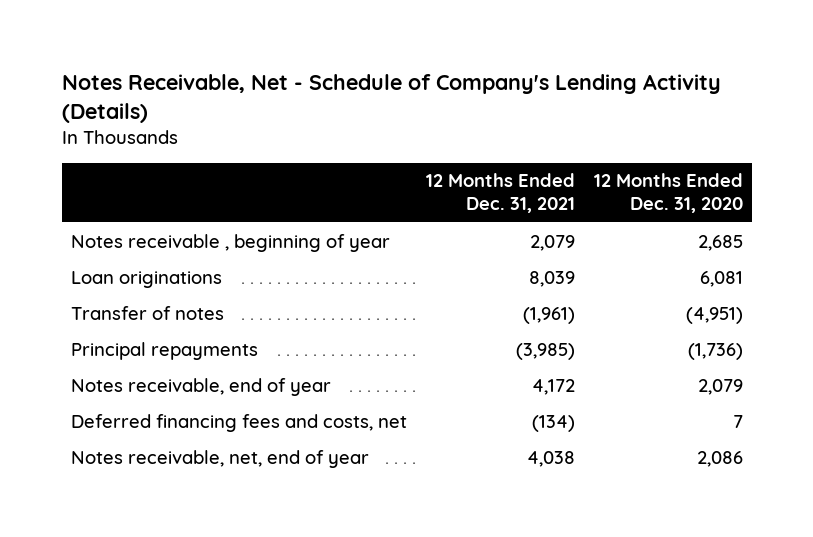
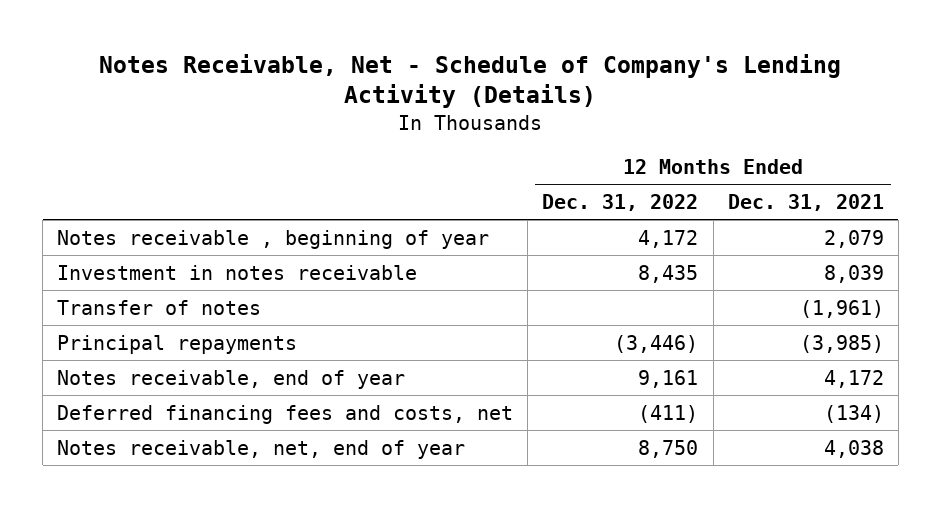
- | 12 Months Ended Dec. 31, 2021 | 12 Months Ended Dec. 31, 2020
+ | 12 Months Ended Dec. 31, 2022 | 12 Months Ended Dec. 31, 2021
- Loan originations | 8,039 | 6,081
+ Investment in notes receivable | 8,435 | 8,039

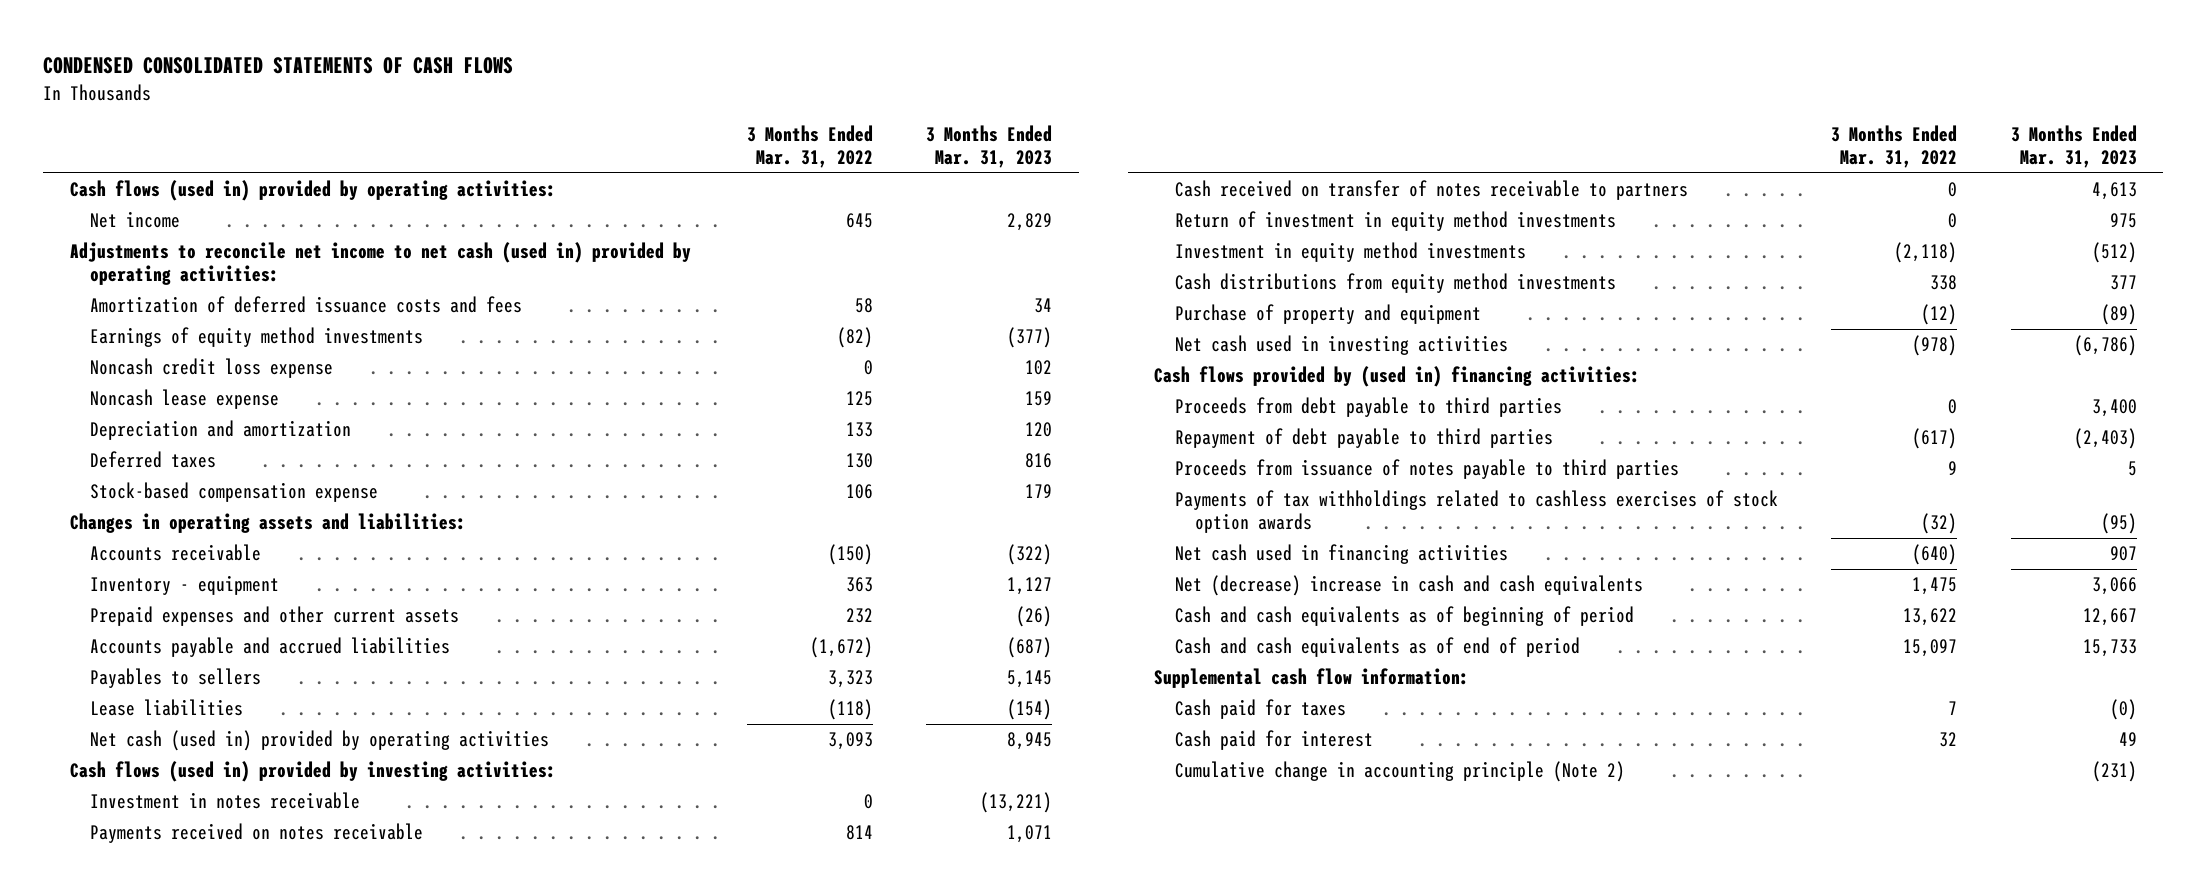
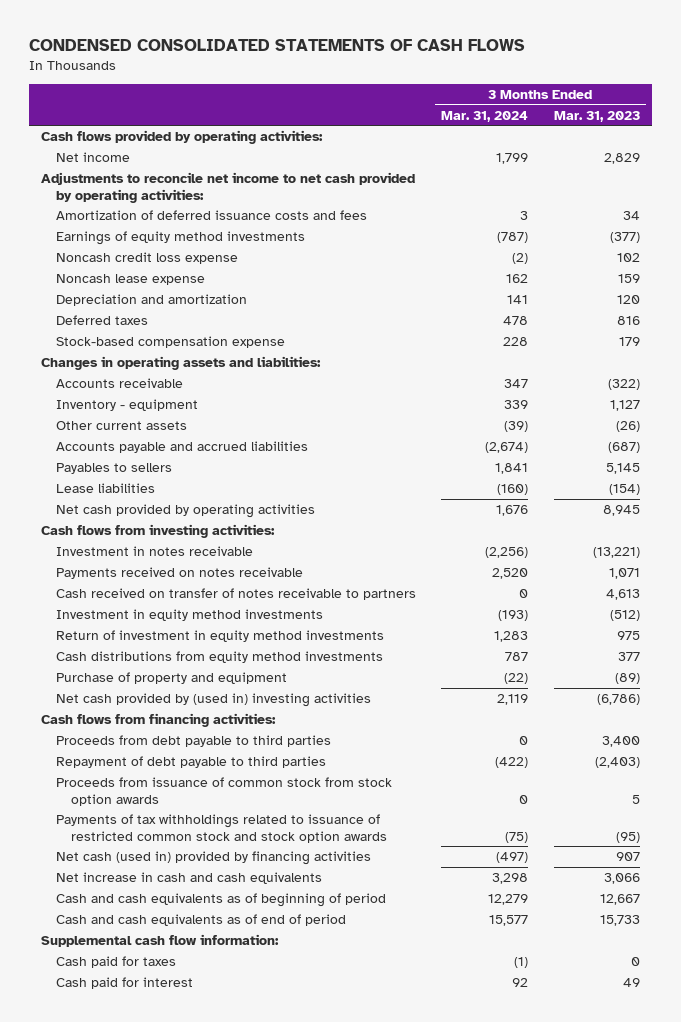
- | 3 Months Ended Mar. 31, 2022 | 3 Months Ended Mar. 31, 2023
+ | 3 Months Ended Mar. 31, 2024 | 3 Months Ended Mar. 31, 2023
- Cash flows (used in) provided by operating activities:
+ Cash flows provided by operating activities:
- Adjustments to reconcile net income to net cash (used in) provided by operating activities:
+ Adjustments to reconcile net income to net cash provided by operating activities:
- Prepaid expenses and other current assets | 232 | (26)
+ Other current assets | (39) | (26)
- Net cash (used in) provided by operating activities | 3,093 | 8,945
- Cash flows (used in) provided by investing activities:
+ Net cash provided by operating activities | 1,676 | 8,945
+ Cash flows from investing activities:
moved down: Return of investment in equity method investments | 1,283 | 975
- Net cash used in investing activities | (978) | (6,786)
- Cash flows provided by (used in) financing activities:
+ Net cash provided by (used in) investing activities | 2,119 | (6,786)
+ Cash flows from financing activities:
- Proceeds from issuance of notes payable to third parties | 9 | 5
- Payments of tax withholdings related to cashless exercises of stock option awards | (32) | (95)
- Net cash used in financing activities | (640) | 907
- Net (decrease) increase in cash and cash equivalents | 1,475 | 3,066
+ Proceeds from issuance of common stock from stock option awards | 0 | 5
+ Payments of tax withholdings related to issuance of restricted common stock and stock option awards | (75) | (95)
+ Net cash (used in) provided by financing activities | (497) | 907
+ Net increase in cash and cash equivalents | 3,298 | 3,066
- Cash paid for taxes | 7 | (0)
+ Cash paid for taxes | (1) | 0
- Cumulative change in accounting principle (Note 2) | | (231)

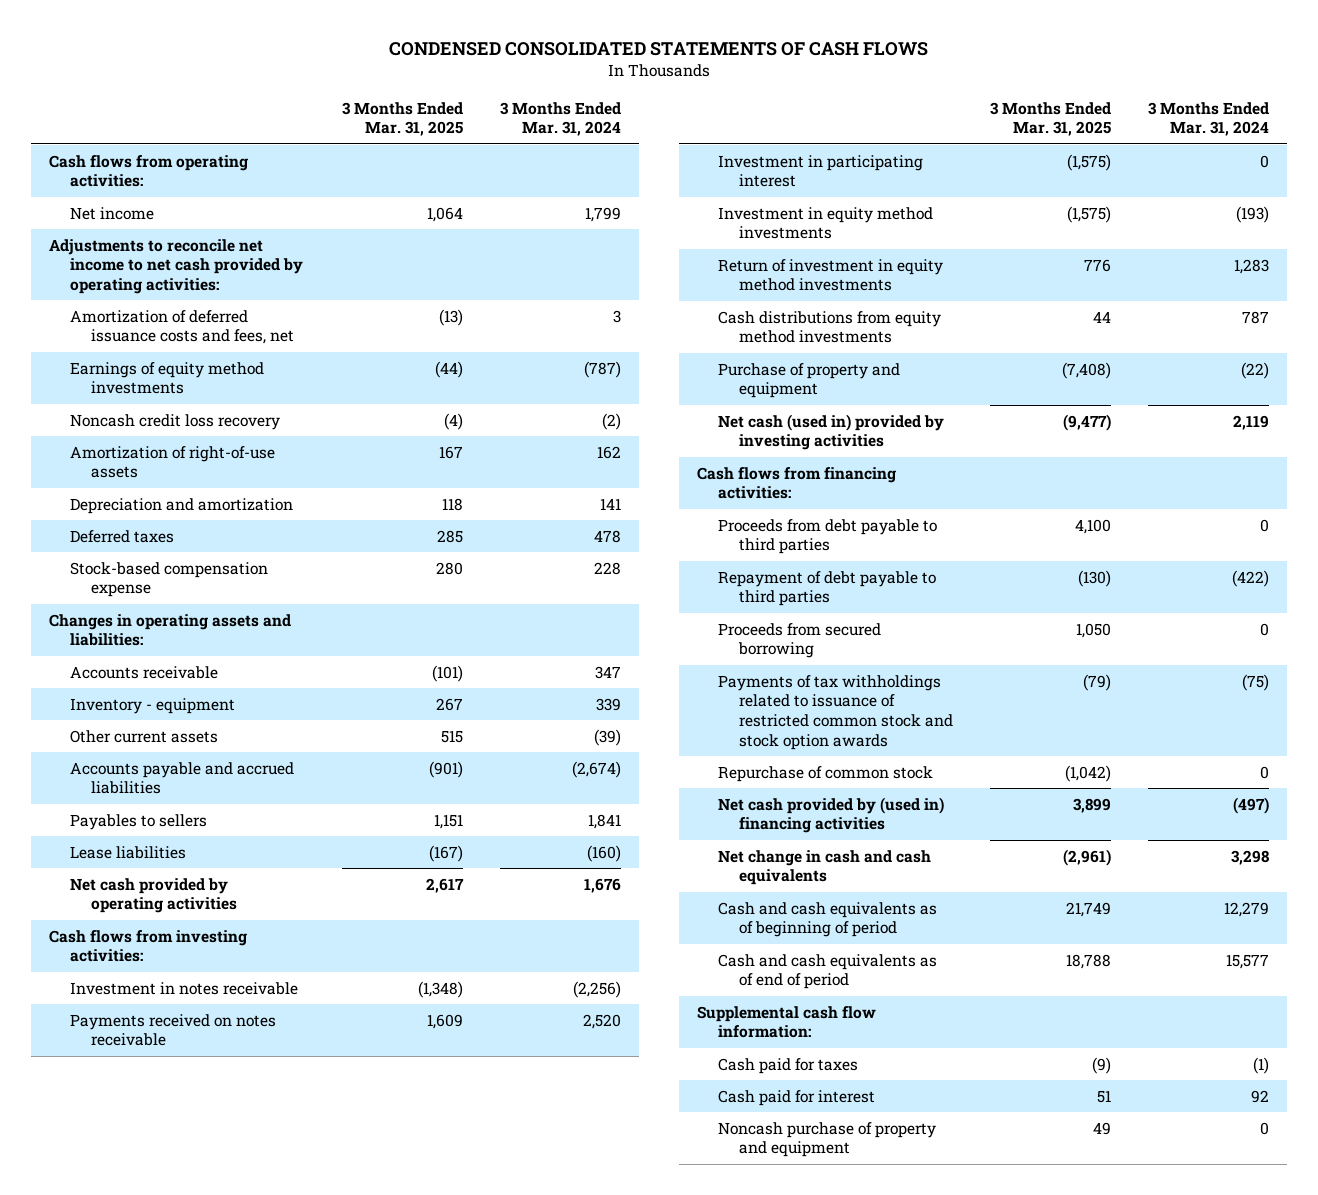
- | 3 Months Ended Mar. 31, 2024 | 3 Months Ended Mar. 31, 2023
+ | 3 Months Ended Mar. 31, 2025 | 3 Months Ended Mar. 31, 2024
- Cash flows provided by operating activities:
+ Cash flows from operating activities:
- Amortization of deferred issuance costs and fees | 3 | 34
+ Amortization of deferred issuance costs and fees, net | (13) | 3
- Noncash credit loss expense | (2) | 102
- Noncash lease expense | 162 | 159
+ Noncash credit loss recovery | (4) | (2)
+ Amortization of right-of-use assets | 167 | 162
- Cash received on transfer of notes receivable to partners | 0 | 4,613
+ Investment in participating interest | (1,575) | 0
- Net cash provided by (used in) investing activities | 2,119 | (6,786)
+ Net cash (used in) provided by investing activities | (9,477) | 2,119
- Proceeds from issuance of common stock from stock option awards | 0 | 5
+ Proceeds from secured borrowing | 1,050 | 0
- Net cash (used in) provided by financing activities | (497) | 907
- Net increase in cash and cash equivalents | 3,298 | 3,066
+ Repurchase of common stock | (1,042) | 0
+ Net cash provided by (used in) financing activities | 3,899 | (497)
+ Net change in cash and cash equivalents | (2,961) | 3,298
+ Noncash purchase of property and equipment | 49 | 0

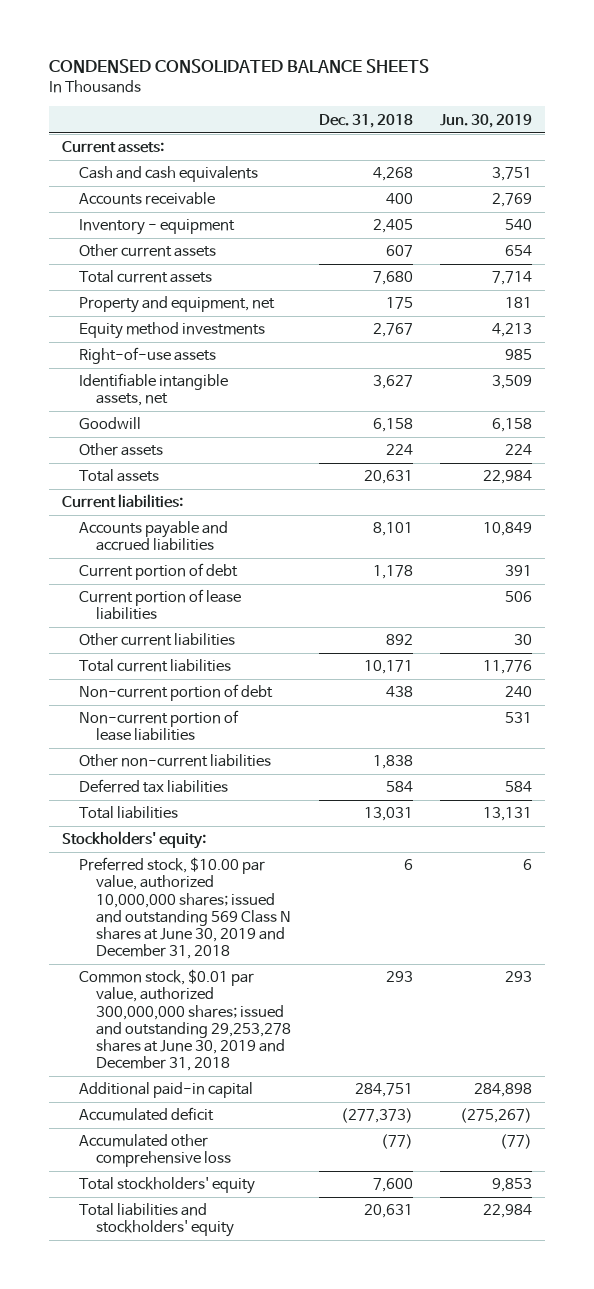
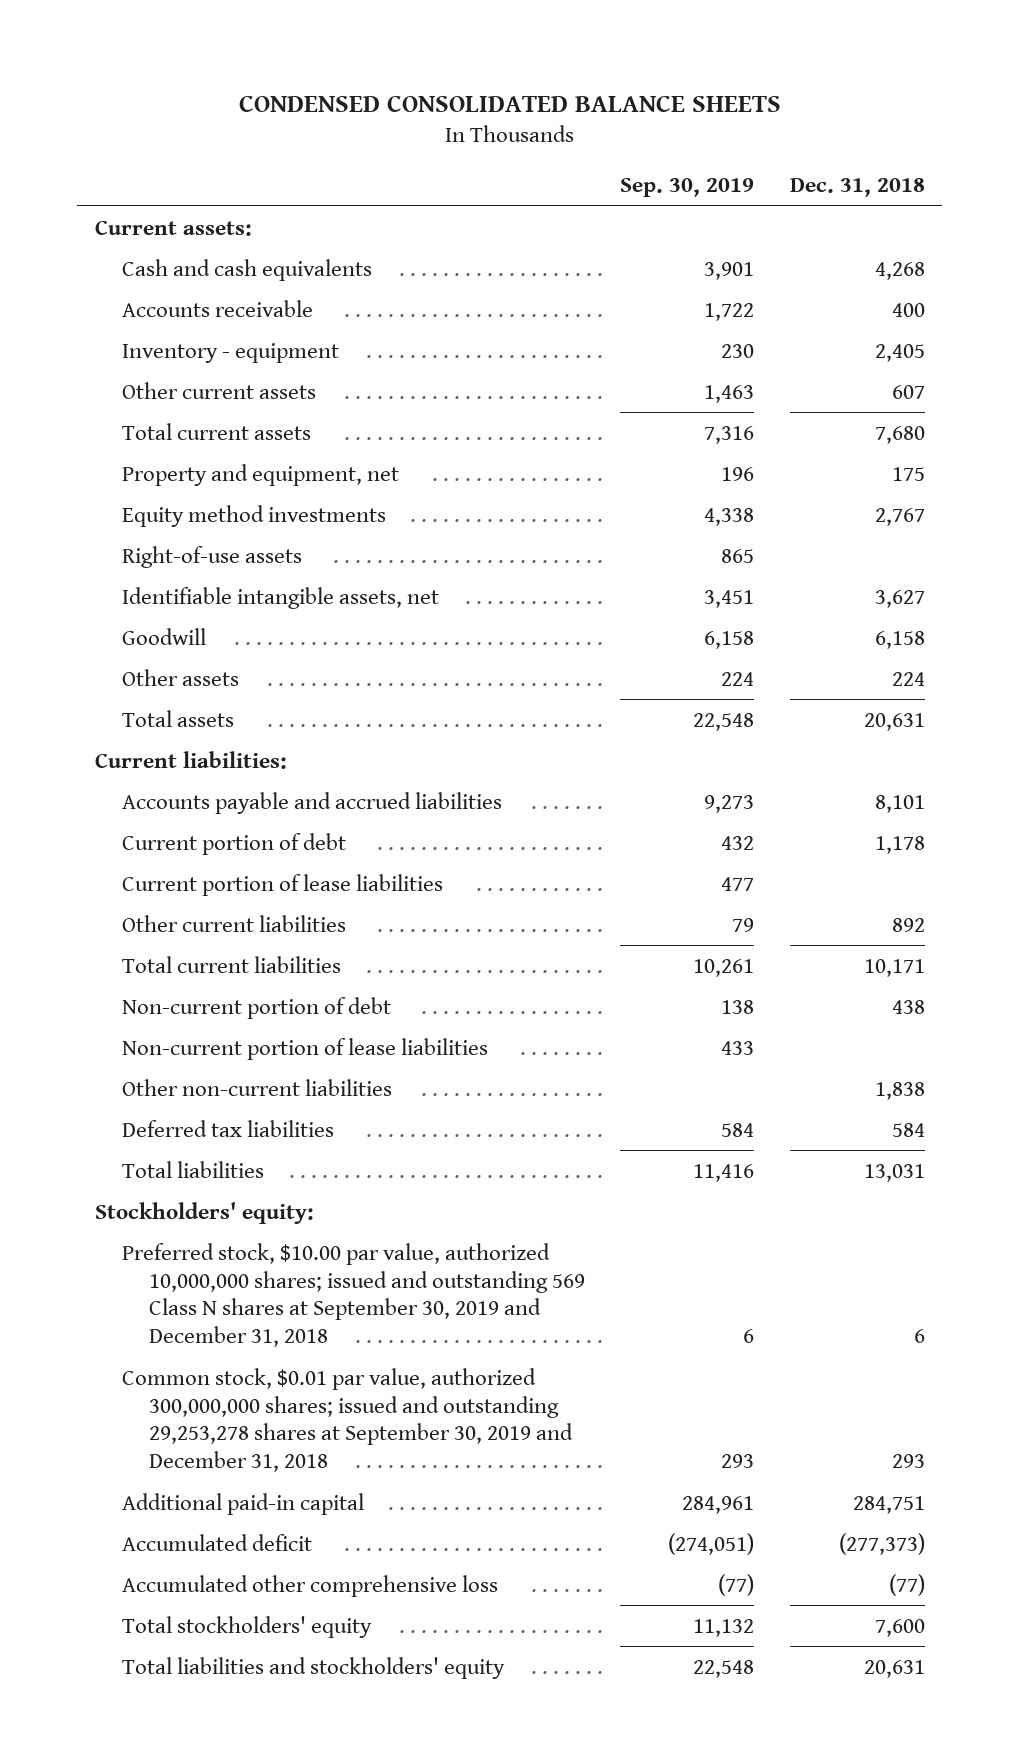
- | Dec. 31, 2018 | Jun. 30, 2019
+ | Sep. 30, 2019 | Dec. 31, 2018
- Preferred stock, $10.00 par value, authorized 10,000,000 shares; issued and outstanding 569 Class N shares at June 30, 2019 and December 31, 2018 | 6 | 6
- Common stock, $0.01 par value, authorized 300,000,000 shares; issued and outstanding 29,253,278 shares at June 30, 2019 and December 31, 2018 | 293 | 293
+ Preferred stock, $10.00 par value, authorized 10,000,000 shares; issued and outstanding 569 Class N shares at September 30, 2019 and December 31, 2018 | 6 | 6
+ Common stock, $0.01 par value, authorized 300,000,000 shares; issued and outstanding 29,253,278 shares at September 30, 2019 and December 31, 2018 | 293 | 293

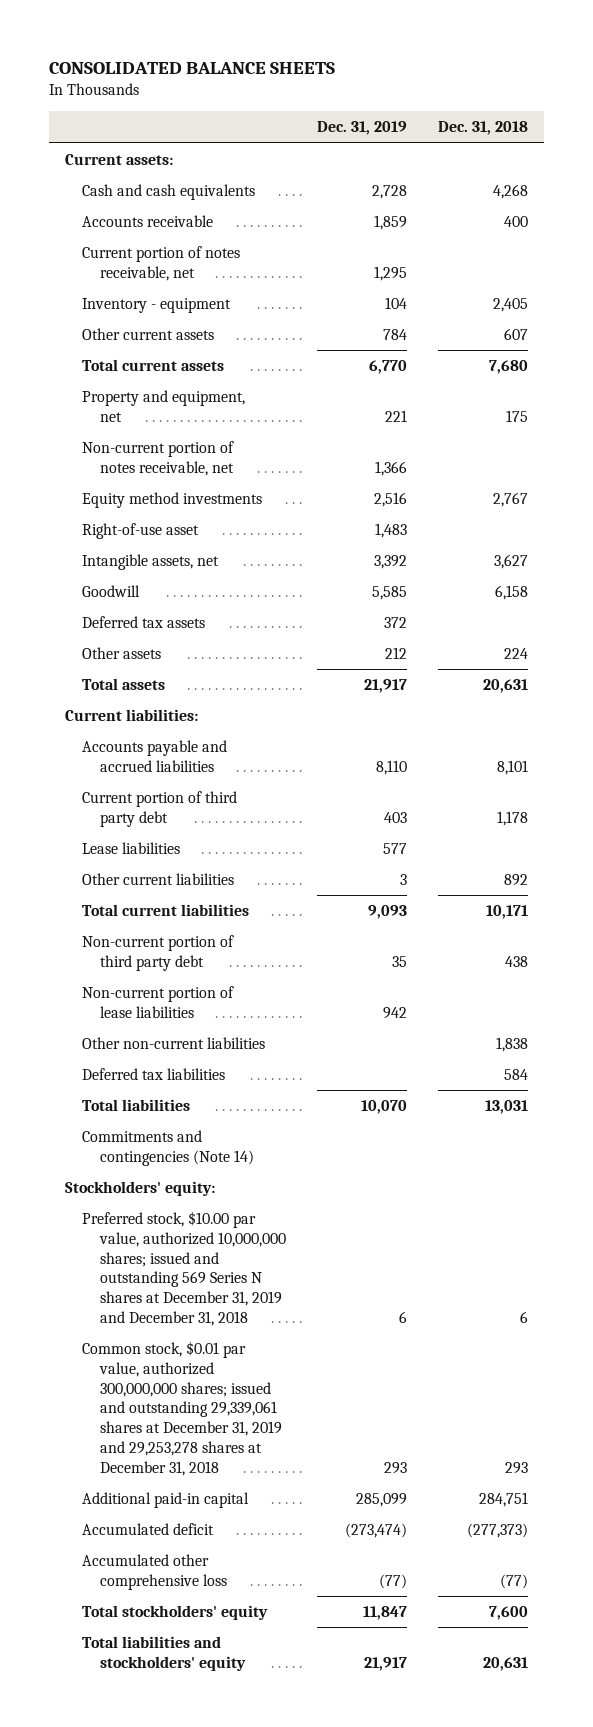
- CONDENSED CONSOLIDATED BALANCE SHEETS
+ CONSOLIDATED BALANCE SHEETS
- | Sep. 30, 2019 | Dec. 31, 2018
+ | Dec. 31, 2019 | Dec. 31, 2018
+ Current portion of notes receivable, net | 1,295 |
+ Non-current portion of notes receivable, net | 1,366 |
- Right-of-use assets | 865 |
- Identifiable intangible assets, net | 3,451 | 3,627
+ Right-of-use asset | 1,483 |
+ Intangible assets, net | 3,392 | 3,627
+ Deferred tax assets | 372 |
- Current portion of debt | 432 | 1,178
- Current portion of lease liabilities | 477 |
+ Current portion of third party debt | 403 | 1,178
+ Lease liabilities | 577 |
- Non-current portion of debt | 138 | 438
+ Non-current portion of third party debt | 35 | 438
+ Commitments and contingencies (Note 14)
- Preferred stock, $10.00 par value, authorized 10,000,000 shares; issued and outstanding 569 Class N shares at September 30, 2019 and December 31, 2018 | 6 | 6
- Common stock, $0.01 par value, authorized 300,000,000 shares; issued and outstanding 29,253,278 shares at September 30, 2019 and December 31, 2018 | 293 | 293
+ Preferred stock, $10.00 par value, authorized 10,000,000 shares; issued and outstanding 569 Series N shares at December 31, 2019 and December 31, 2018 | 6 | 6
+ Common stock, $0.01 par value, authorized 300,000,000 shares; issued and outstanding 29,339,061 shares at December 31, 2019 and 29,253,278 shares at December 31, 2018 | 293 | 293

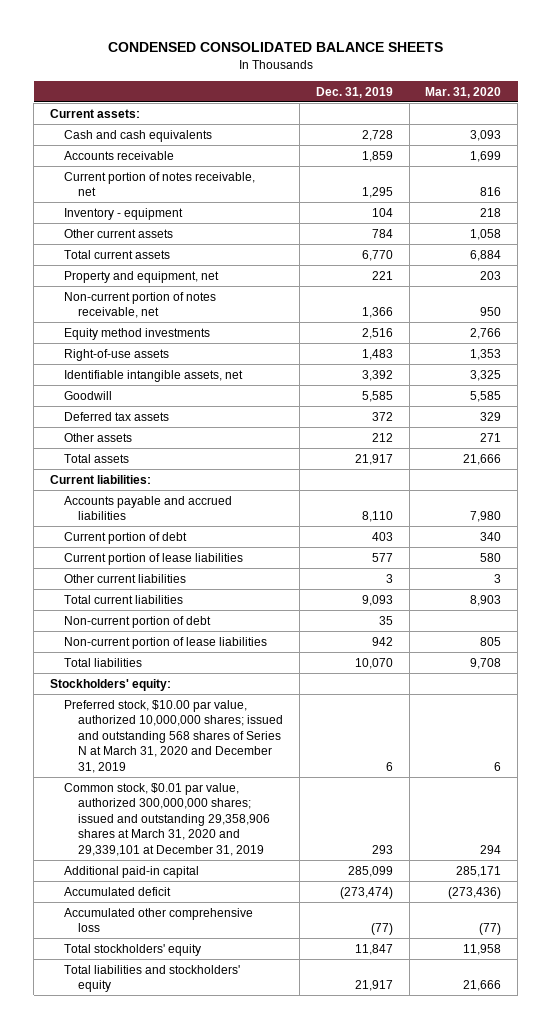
- CONSOLIDATED BALANCE SHEETS
+ CONDENSED CONSOLIDATED BALANCE SHEETS
- | Dec. 31, 2019 | Dec. 31, 2018
+ | Dec. 31, 2019 | Mar. 31, 2020
- Right-of-use asset | 1,483 |
- Intangible assets, net | 3,392 | 3,627
+ Right-of-use assets | 1,483 | 1,353
+ Identifiable intangible assets, net | 3,392 | 3,325
- Current portion of third party debt | 403 | 1,178
- Lease liabilities | 577 |
+ Current portion of debt | 403 | 340
+ Current portion of lease liabilities | 577 | 580
- Non-current portion of third party debt | 35 | 438
+ Non-current portion of debt | 35 |
- Other non-current liabilities | | 1,838
- Deferred tax liabilities | | 584
- Commitments and contingencies (Note 14)
- Preferred stock, $10.00 par value, authorized 10,000,000 shares; issued and outstanding 569 Series N shares at December 31, 2019 and December 31, 2018 | 6 | 6
- Common stock, $0.01 par value, authorized 300,000,000 shares; issued and outstanding 29,339,061 shares at December 31, 2019 and 29,253,278 shares at December 31, 2018 | 293 | 293
+ Preferred stock, $10.00 par value, authorized 10,000,000 shares; issued and outstanding 568 shares of Series N at March 31, 2020 and December 31, 2019 | 6 | 6
+ Common stock, $0.01 par value, authorized 300,000,000 shares; issued and outstanding 29,358,906 shares at March 31, 2020 and 29,339,101 at December 31, 2019 | 293 | 294

